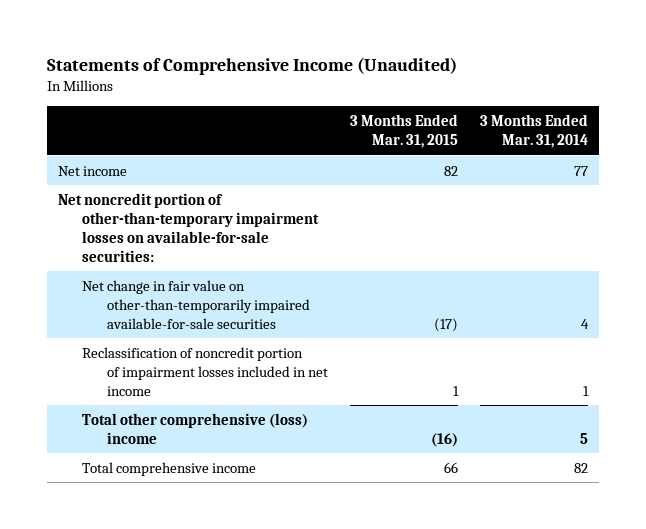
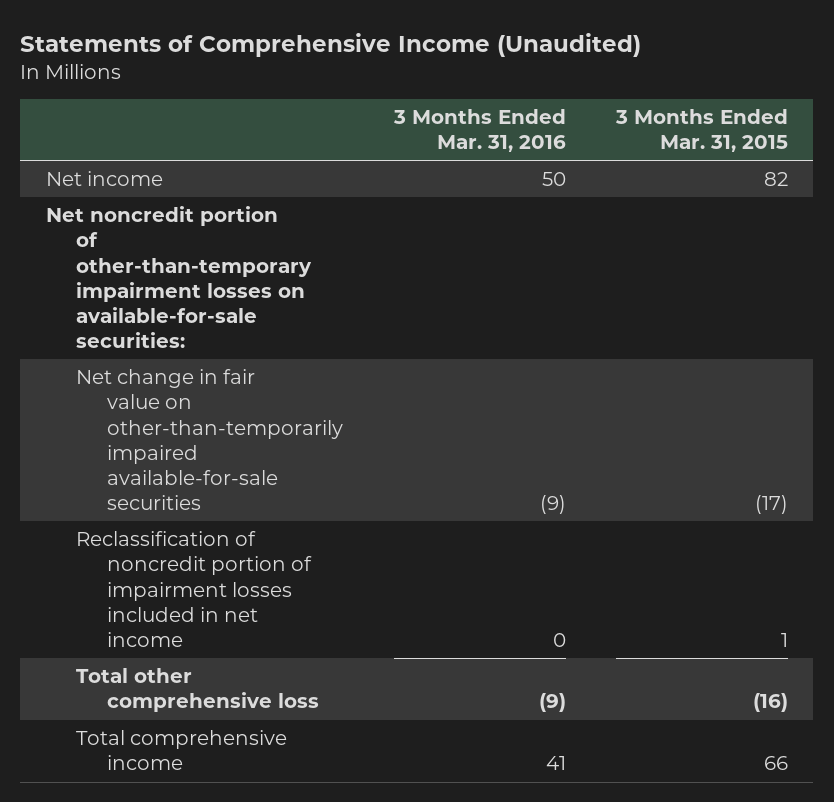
- | 3 Months Ended Mar. 31, 2015 | 3 Months Ended Mar. 31, 2014
+ | 3 Months Ended Mar. 31, 2016 | 3 Months Ended Mar. 31, 2015
- Total other comprehensive (loss) income | (16) | 5
+ Total other comprehensive loss | (9) | (16)

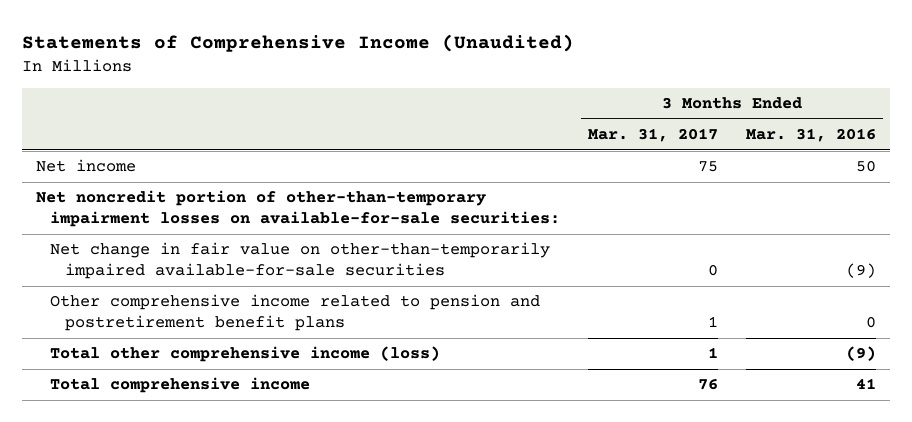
- | 3 Months Ended Mar. 31, 2016 | 3 Months Ended Mar. 31, 2015
+ | 3 Months Ended Mar. 31, 2017 | 3 Months Ended Mar. 31, 2016
- Reclassification of noncredit portion of impairment losses included in net income | 0 | 1
- Total other comprehensive loss | (9) | (16)
+ Other comprehensive income related to pension and postretirement benefit plans | 1 | 0
+ Total other comprehensive income (loss) | 1 | (9)

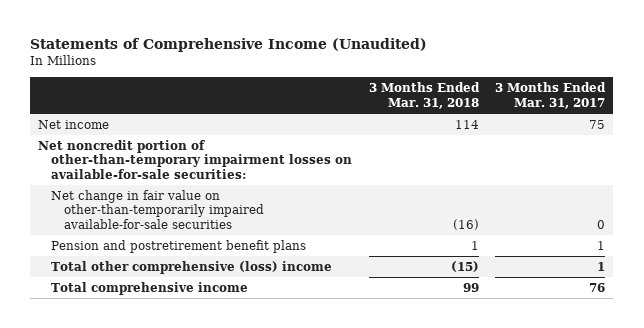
- | 3 Months Ended Mar. 31, 2017 | 3 Months Ended Mar. 31, 2016
+ | 3 Months Ended Mar. 31, 2018 | 3 Months Ended Mar. 31, 2017
- Other comprehensive income related to pension and postretirement benefit plans | 1 | 0
- Total other comprehensive income (loss) | 1 | (9)
+ Pension and postretirement benefit plans | 1 | 1
+ Total other comprehensive (loss) income | (15) | 1

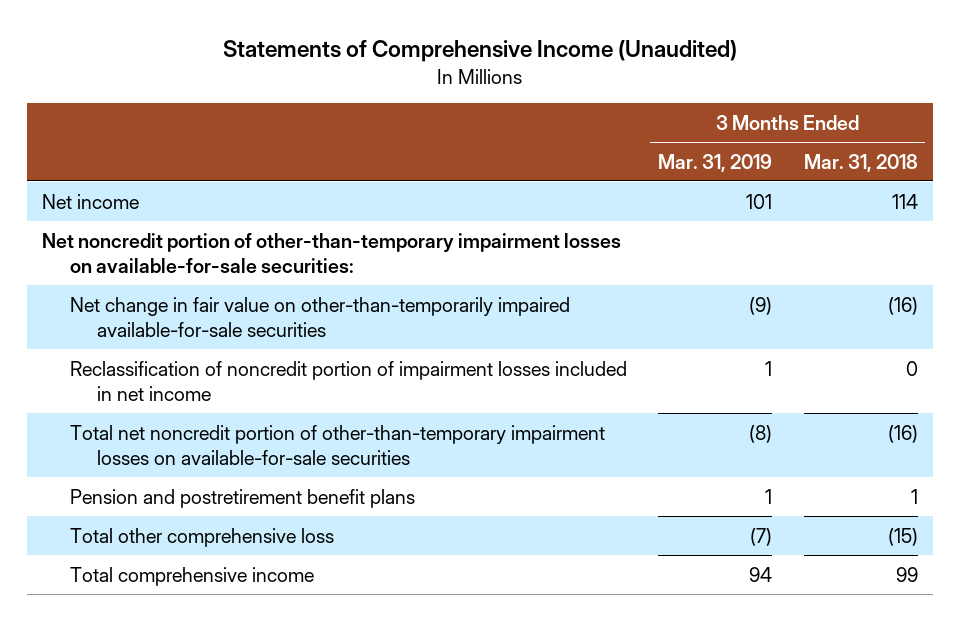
- | 3 Months Ended Mar. 31, 2018 | 3 Months Ended Mar. 31, 2017
+ | 3 Months Ended Mar. 31, 2019 | 3 Months Ended Mar. 31, 2018
+ Reclassification of noncredit portion of impairment losses included in net income | 1 | 0
+ Total net noncredit portion of other-than-temporary impairment losses on available-for-sale securities | (8) | (16)
- Total other comprehensive (loss) income | (15) | 1
+ Total other comprehensive loss | (7) | (15)

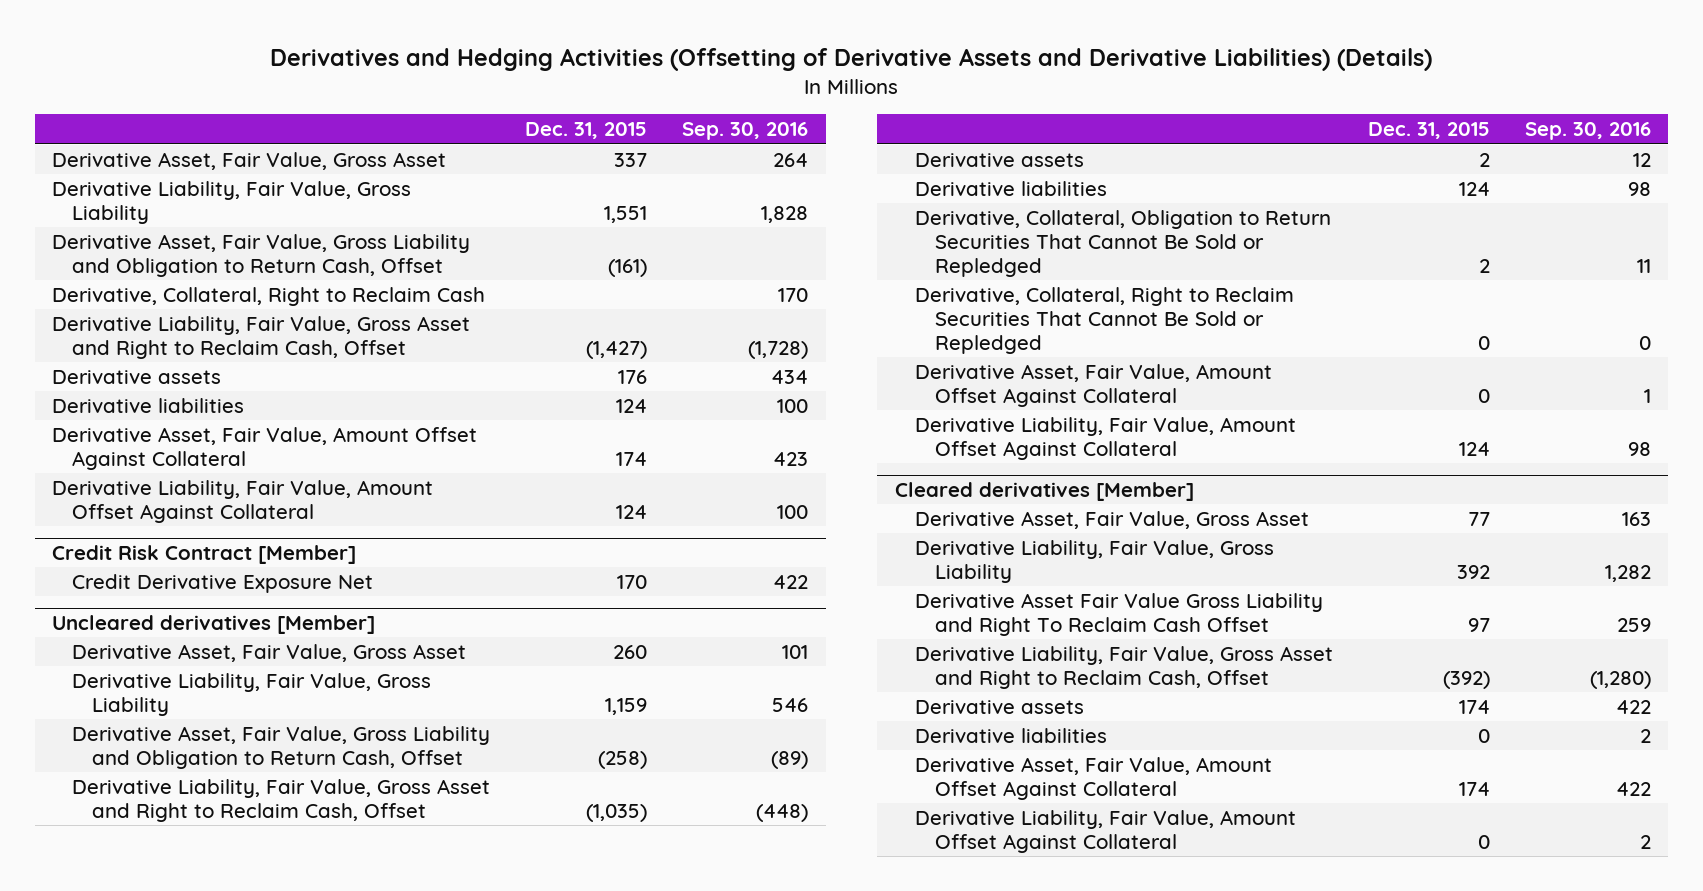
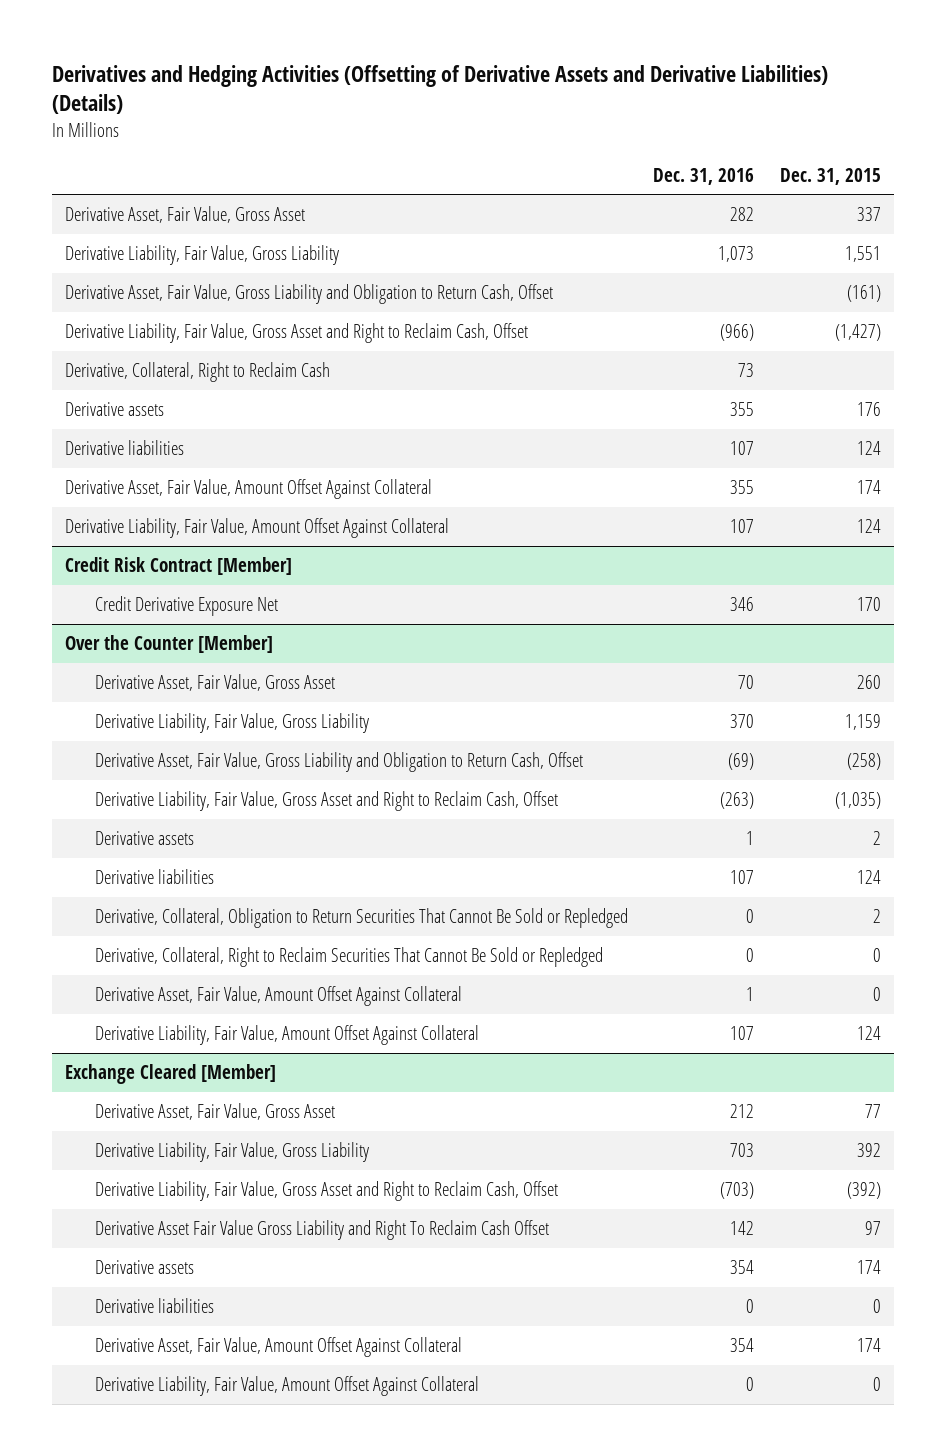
- | Dec. 31, 2015 | Sep. 30, 2016
+ | Dec. 31, 2016 | Dec. 31, 2015
moved down: Derivative, Collateral, Right to Reclaim Cash | 73 |
- Uncleared derivatives [Member]
+ Over the Counter [Member]
- Cleared derivatives [Member]
+ Exchange Cleared [Member]
- Derivative Asset Fair Value Gross Liability and Right To Reclaim Cash Offset | 97 | 259
+ Derivative Asset Fair Value Gross Liability and Right To Reclaim Cash Offset | 142 | 97

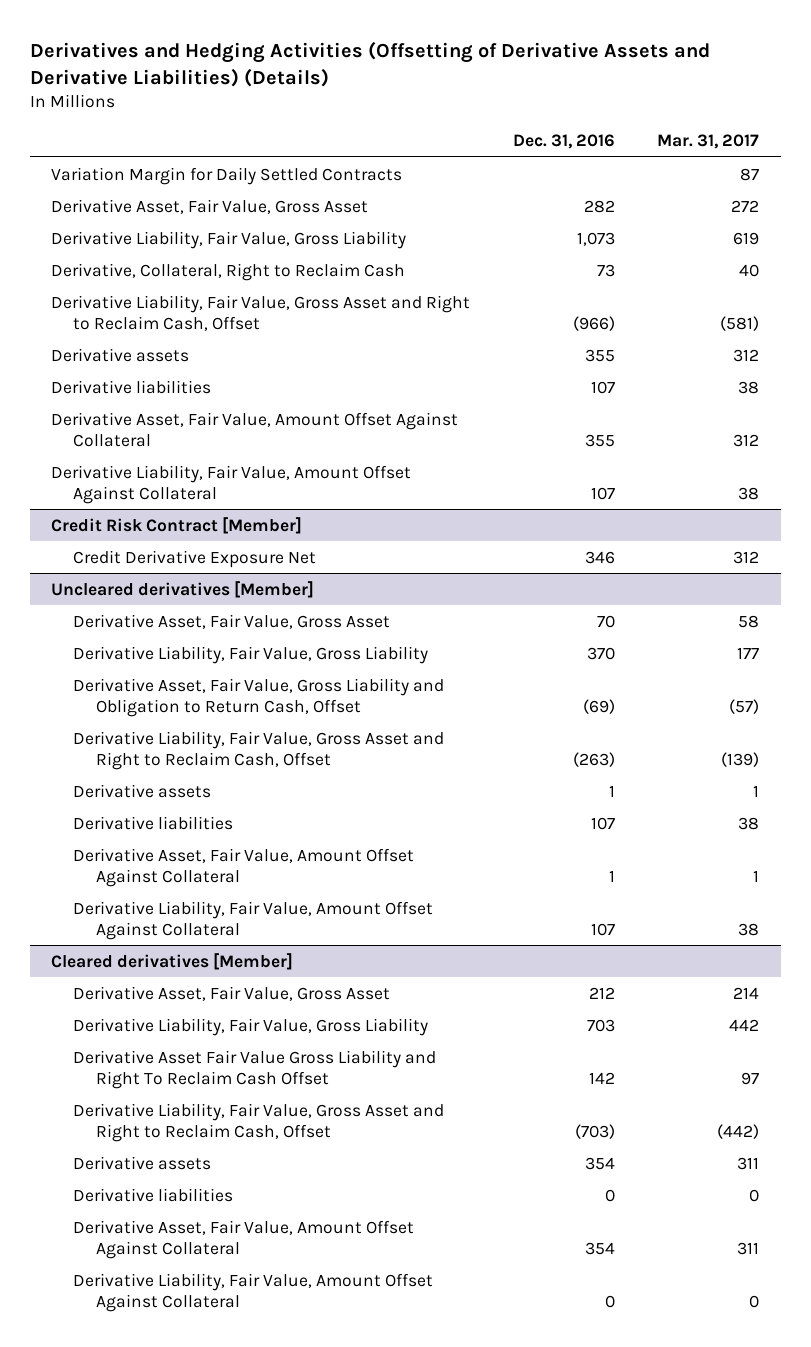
- | Dec. 31, 2016 | Dec. 31, 2015
+ | Dec. 31, 2016 | Mar. 31, 2017
+ Variation Margin for Daily Settled Contracts | | 87
- Derivative Asset, Fair Value, Gross Liability and Obligation to Return Cash, Offset | | (161)
moved down: Derivative Liability, Fair Value, Gross Asset and Right to Reclaim Cash, Offset | (966) | (581)
- Over the Counter [Member]
+ Uncleared derivatives [Member]
- Derivative, Collateral, Obligation to Return Securities That Cannot Be Sold or Repledged | 0 | 2
- Derivative, Collateral, Right to Reclaim Securities That Cannot Be Sold or Repledged | 0 | 0
- Exchange Cleared [Member]
+ Cleared derivatives [Member]
- Derivative Liability, Fair Value, Gross Asset and Right to Reclaim Cash, Offset | (703) | (392)
+ Derivative Liability, Fair Value, Gross Asset and Right to Reclaim Cash, Offset | (703) | (442)

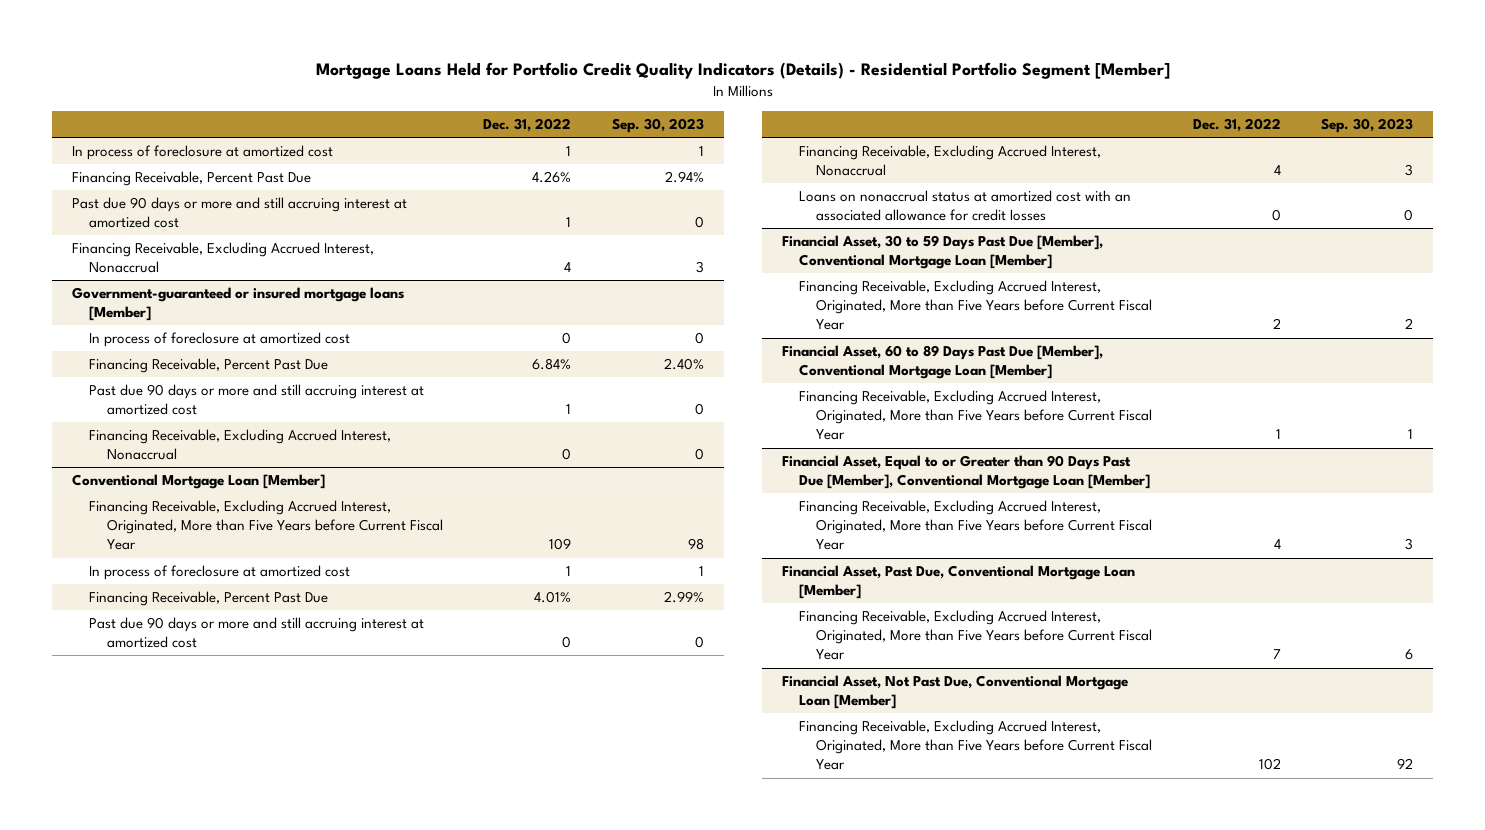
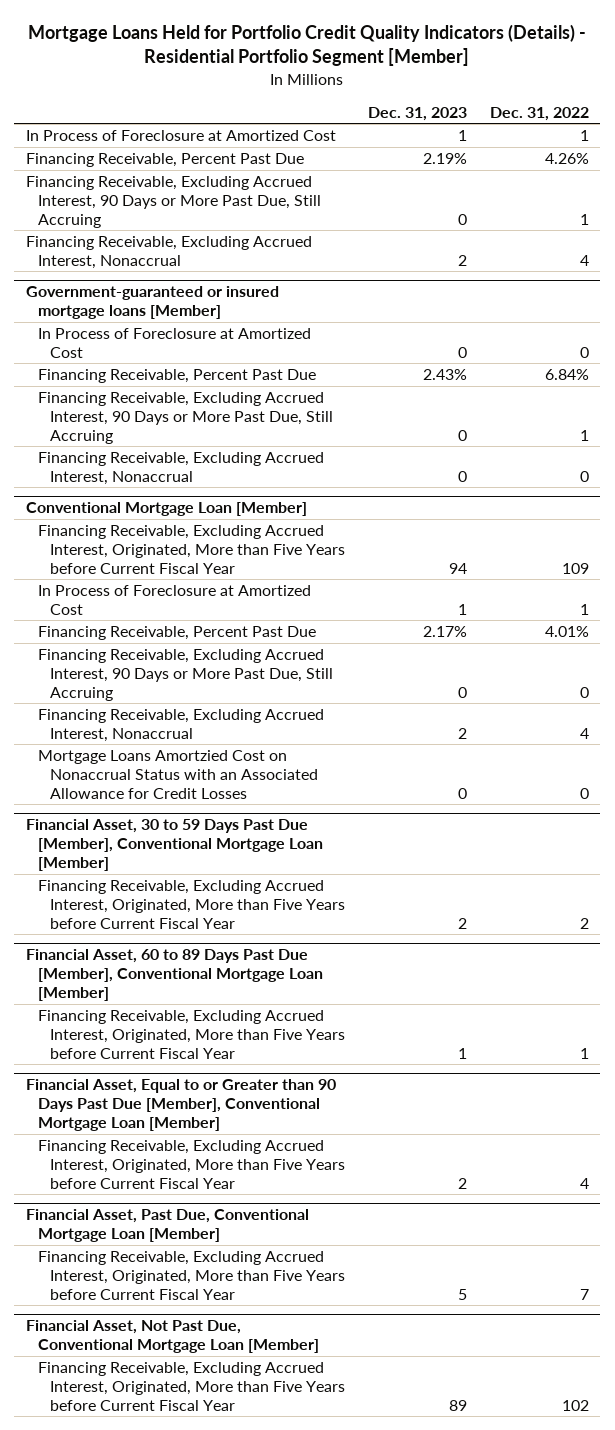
- | Dec. 31, 2022 | Sep. 30, 2023
+ | Dec. 31, 2023 | Dec. 31, 2022
- In process of foreclosure at amortized cost | 1 | 1
+ In Process of Foreclosure at Amortized Cost | 1 | 1
- Past due 90 days or more and still accruing interest at amortized cost | 1 | 0
+ Financing Receivable, Excluding Accrued Interest, 90 Days or More Past Due, Still Accruing | 0 | 1
@ Government-guaranteed or insured mortgage loans [Member]
- In process of foreclosure at amortized cost | 0 | 0
+ In Process of Foreclosure at Amortized Cost | 0 | 0
- Past due 90 days or more and still accruing interest at amortized cost | 1 | 0
+ Financing Receivable, Excluding Accrued Interest, 90 Days or More Past Due, Still Accruing | 0 | 1
@ Conventional Mortgage Loan [Member]
- In process of foreclosure at amortized cost | 1 | 1
+ In Process of Foreclosure at Amortized Cost | 1 | 1
- Past due 90 days or more and still accruing interest at amortized cost | 0 | 0
+ Financing Receivable, Excluding Accrued Interest, 90 Days or More Past Due, Still Accruing | 0 | 0
- Loans on nonaccrual status at amortized cost with an associated allowance for credit losses | 0 | 0
+ Mortgage Loans Amortzied Cost on Nonaccrual Status with an Associated Allowance for Credit Losses | 0 | 0

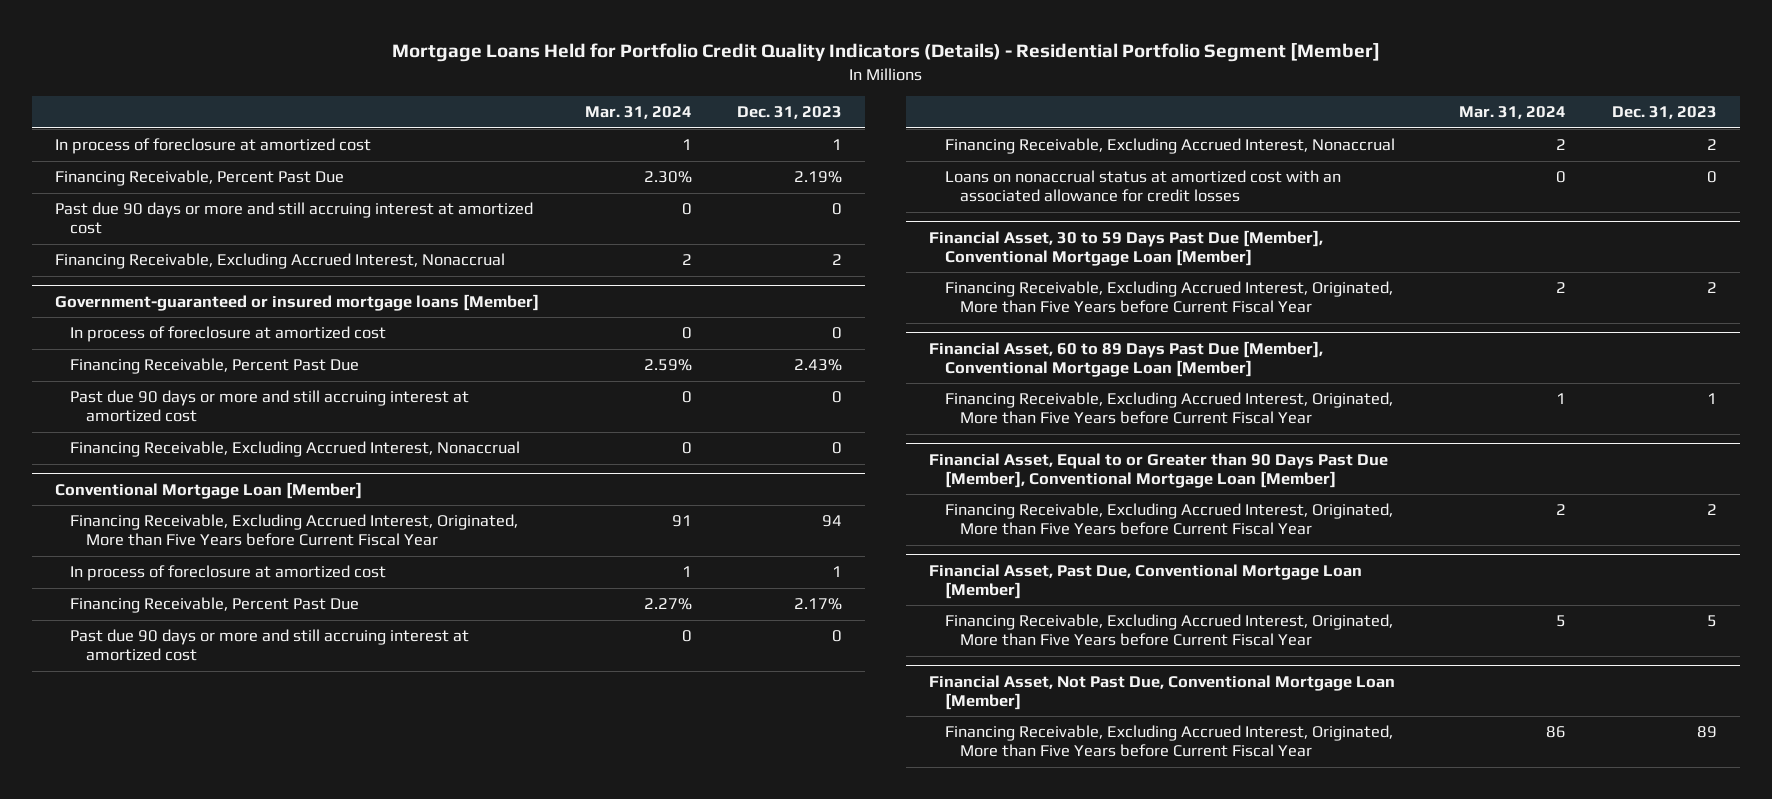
- | Dec. 31, 2023 | Dec. 31, 2022
+ | Mar. 31, 2024 | Dec. 31, 2023
- In Process of Foreclosure at Amortized Cost | 1 | 1
+ In process of foreclosure at amortized cost | 1 | 1
- Financing Receivable, Excluding Accrued Interest, 90 Days or More Past Due, Still Accruing | 0 | 1
+ Past due 90 days or more and still accruing interest at amortized cost | 0 | 0
@ Government-guaranteed or insured mortgage loans [Member]
- In Process of Foreclosure at Amortized Cost | 0 | 0
+ In process of foreclosure at amortized cost | 0 | 0
- Financing Receivable, Excluding Accrued Interest, 90 Days or More Past Due, Still Accruing | 0 | 1
+ Past due 90 days or more and still accruing interest at amortized cost | 0 | 0
@ Conventional Mortgage Loan [Member]
- In Process of Foreclosure at Amortized Cost | 1 | 1
+ In process of foreclosure at amortized cost | 1 | 1
- Financing Receivable, Excluding Accrued Interest, 90 Days or More Past Due, Still Accruing | 0 | 0
+ Past due 90 days or more and still accruing interest at amortized cost | 0 | 0
- Mortgage Loans Amortzied Cost on Nonaccrual Status with an Associated Allowance for Credit Losses | 0 | 0
+ Loans on nonaccrual status at amortized cost with an associated allowance for credit losses | 0 | 0

